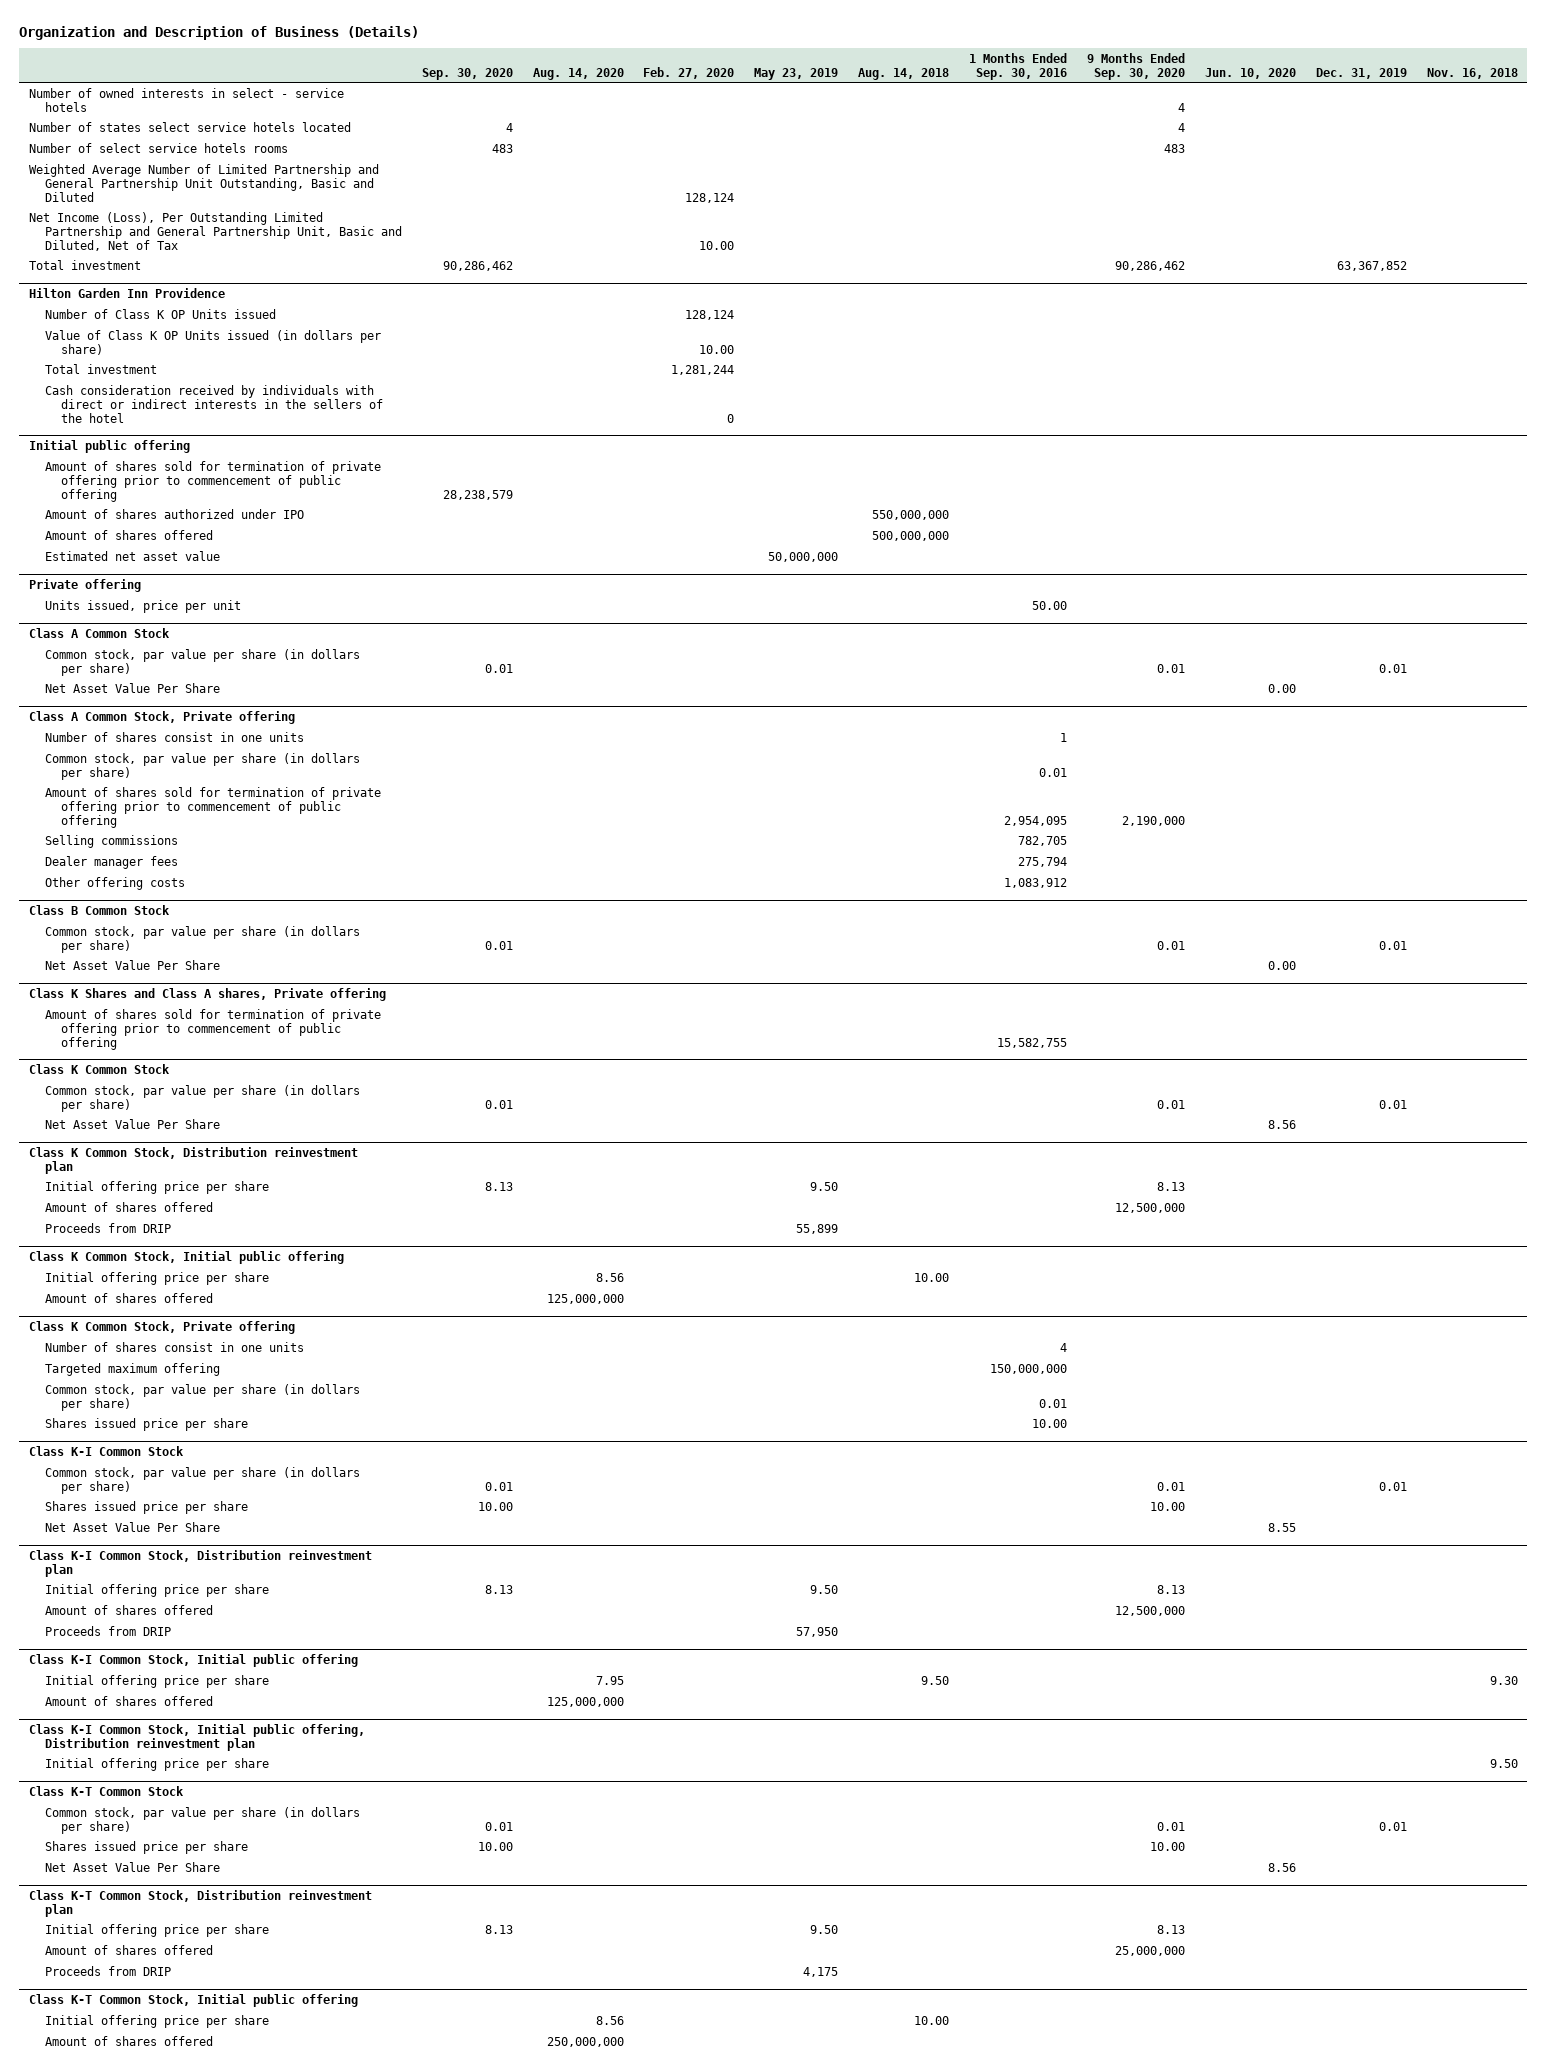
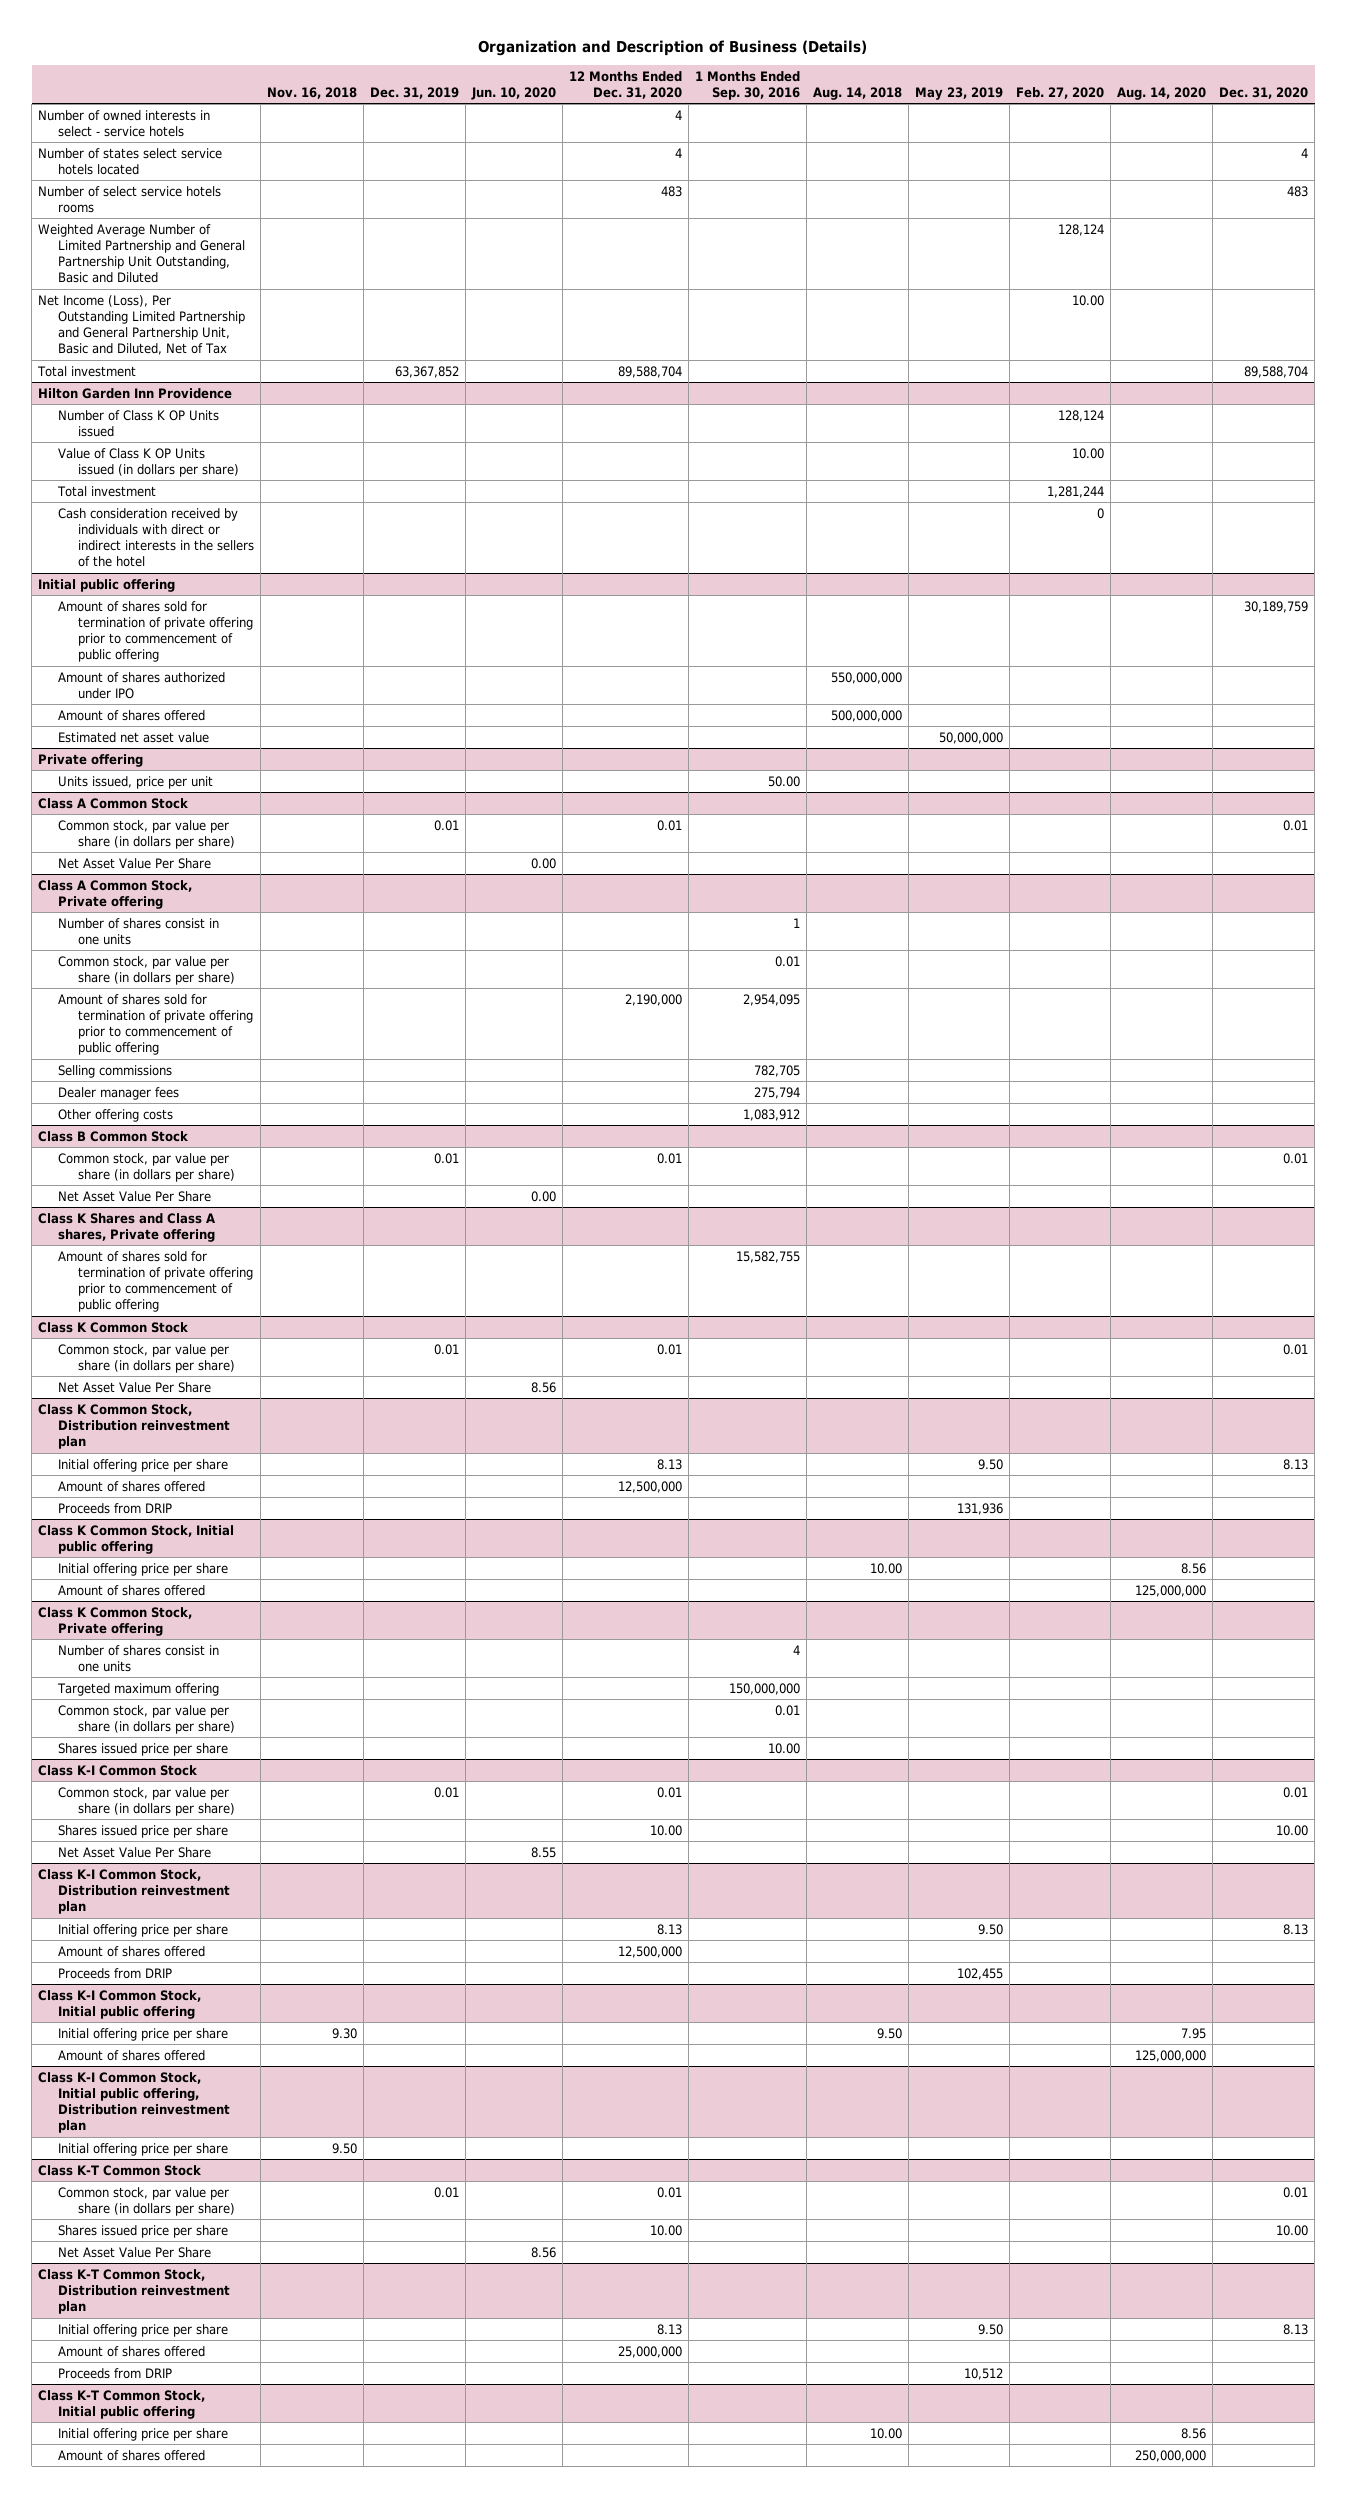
- | Sep. 30, 2020 | Aug. 14, 2020 | Feb. 27, 2020 | May 23, 2019 | Aug. 14, 2018 | 1 Months Ended Sep. 30, 2016 | 9 Months Ended Sep. 30, 2020 | Jun. 10, 2020 | Dec. 31, 2019 | Nov. 16, 2018
+ | Nov. 16, 2018 | Dec. 31, 2019 | Jun. 10, 2020 | 12 Months Ended Dec. 31, 2020 | 1 Months Ended Sep. 30, 2016 | Aug. 14, 2018 | May 23, 2019 | Feb. 27, 2020 | Aug. 14, 2020 | Dec. 31, 2020
@ Class K Common Stock, Distribution reinvestment plan
- Proceeds from DRIP | | | | 55,899 | | | | | |
+ Proceeds from DRIP | | | | | | | 131,936 | | |
@ Class K-I Common Stock, Distribution reinvestment plan
- Proceeds from DRIP | | | | 57,950 | | | | | |
+ Proceeds from DRIP | | | | | | | 102,455 | | |
@ Class K-T Common Stock, Distribution reinvestment plan
- Proceeds from DRIP | | | | 4,175 | | | | | |
+ Proceeds from DRIP | | | | | | | 10,512 | | |

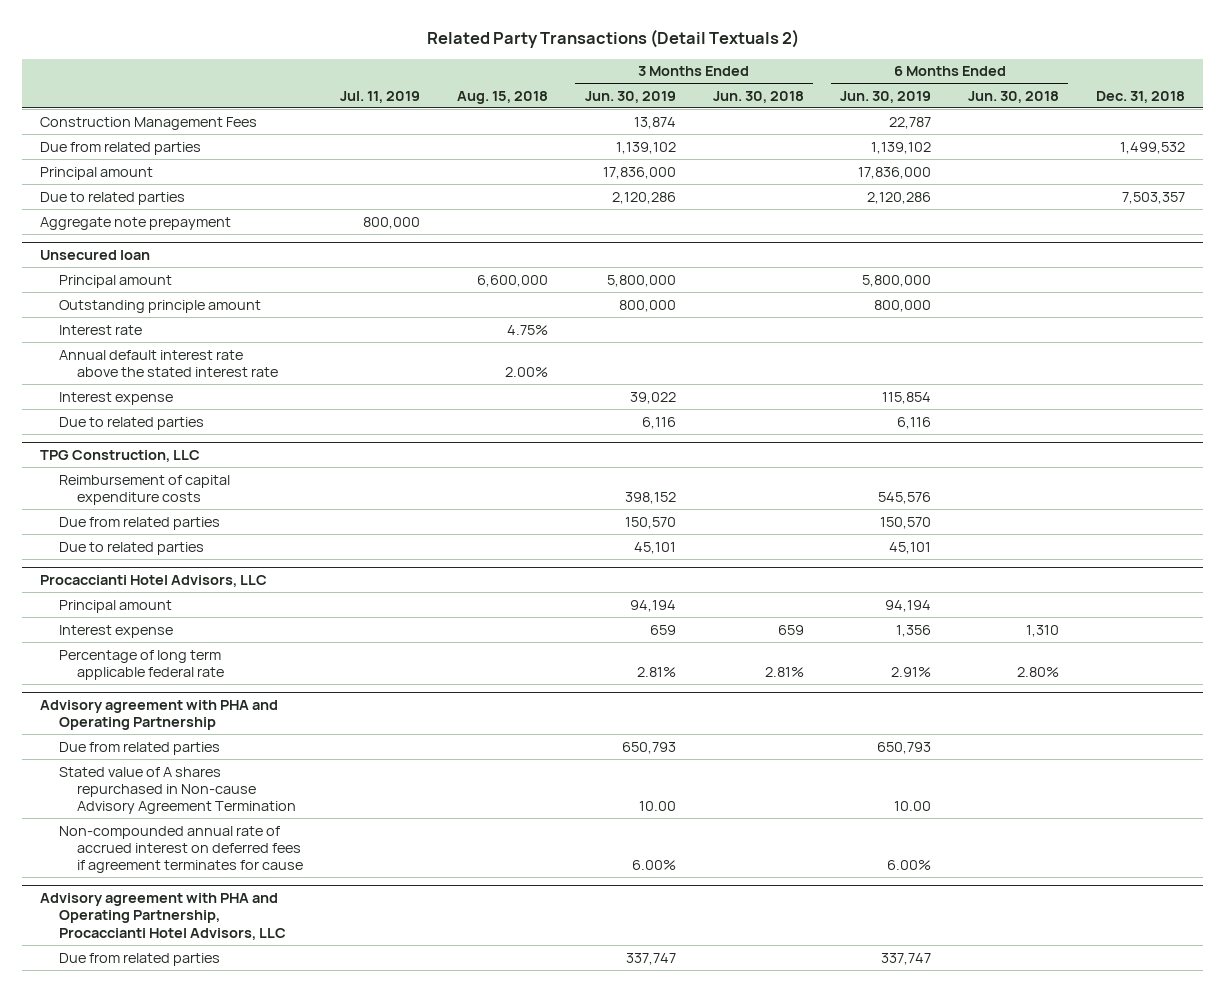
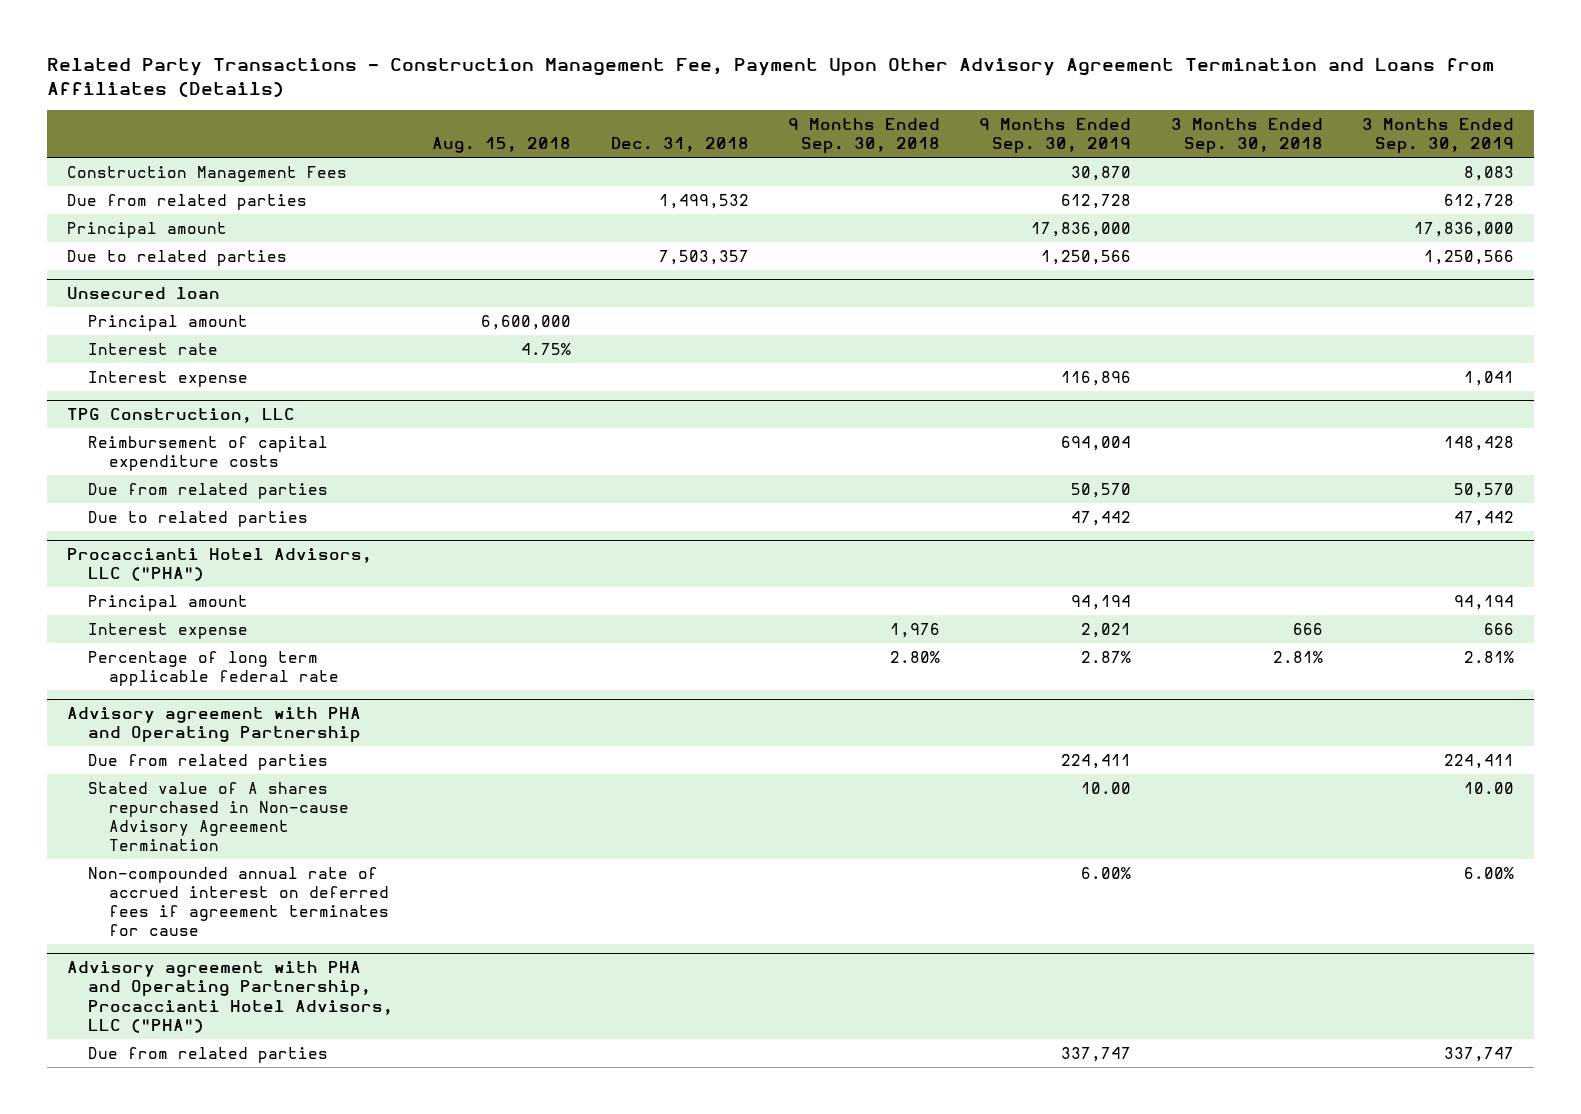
- Related Party Transactions (Detail Textuals 2)
+ Related Party Transactions - Construction Management Fee, Payment Upon Other Advisory Agreement Termination and Loans from Affiliates (Details)
- | Jul. 11, 2019 | Aug. 15, 2018 | 3 Months Ended Jun. 30, 2019 | 3 Months Ended Jun. 30, 2018 | 6 Months Ended Jun. 30, 2019 | 6 Months Ended Jun. 30, 2018 | Dec. 31, 2018
+ | Aug. 15, 2018 | Dec. 31, 2018 | 9 Months Ended Sep. 30, 2018 | 9 Months Ended Sep. 30, 2019 | 3 Months Ended Sep. 30, 2018 | 3 Months Ended Sep. 30, 2019
- Aggregate note prepayment | 800,000 | | | | | |
@ Unsecured loan
- Outstanding principle amount | | | 800,000 | | 800,000 | |
- Annual default interest rate above the stated interest rate | | 2.00% | | | | |
- Due to related parties | | | 6,116 | | 6,116 | |
- Procaccianti Hotel Advisors, LLC
+ Procaccianti Hotel Advisors, LLC ("PHA")
- Advisory agreement with PHA and Operating Partnership, Procaccianti Hotel Advisors, LLC
+ Advisory agreement with PHA and Operating Partnership, Procaccianti Hotel Advisors, LLC ("PHA")

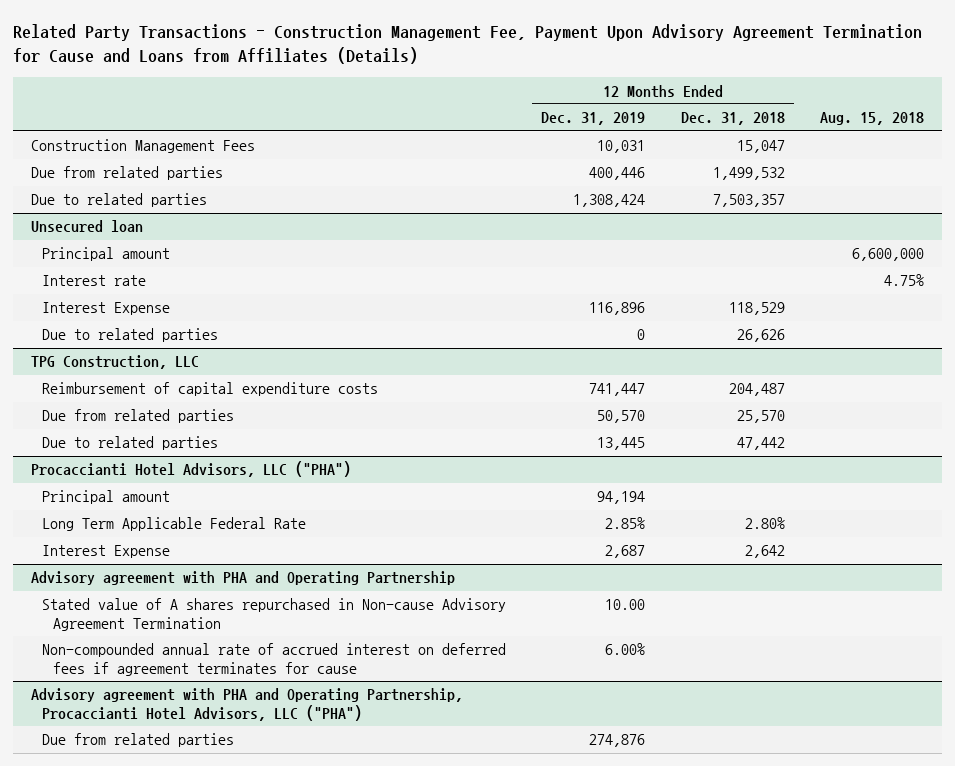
- Related Party Transactions - Construction Management Fee, Payment Upon Other Advisory Agreement Termination and Loans from Affiliates (Details)
+ Related Party Transactions - Construction Management Fee, Payment Upon Advisory Agreement Termination for Cause and Loans from Affiliates (Details)
- | Aug. 15, 2018 | Dec. 31, 2018 | 9 Months Ended Sep. 30, 2018 | 9 Months Ended Sep. 30, 2019 | 3 Months Ended Sep. 30, 2018 | 3 Months Ended Sep. 30, 2019
+ | 12 Months Ended Dec. 31, 2019 | 12 Months Ended Dec. 31, 2018 | Aug. 15, 2018
- Principal amount | | | | 17,836,000 | | 17,836,000
@ Unsecured loan
- Interest expense | | | | 116,896 | | 1,041
+ Interest Expense | 116,896 | 118,529 |
+ Due to related parties | 0 | 26,626 |
@ Procaccianti Hotel Advisors, LLC ("PHA")
- Interest expense | | | 1,976 | 2,021 | 666 | 666
- Percentage of long term applicable federal rate | | | 2.80% | 2.87% | 2.81% | 2.81%
+ Long Term Applicable Federal Rate | 2.85% | 2.80% |
+ Interest Expense | 2,687 | 2,642 |
@ Advisory agreement with PHA and Operating Partnership
- Due from related parties | | | | 224,411 | | 224,411

